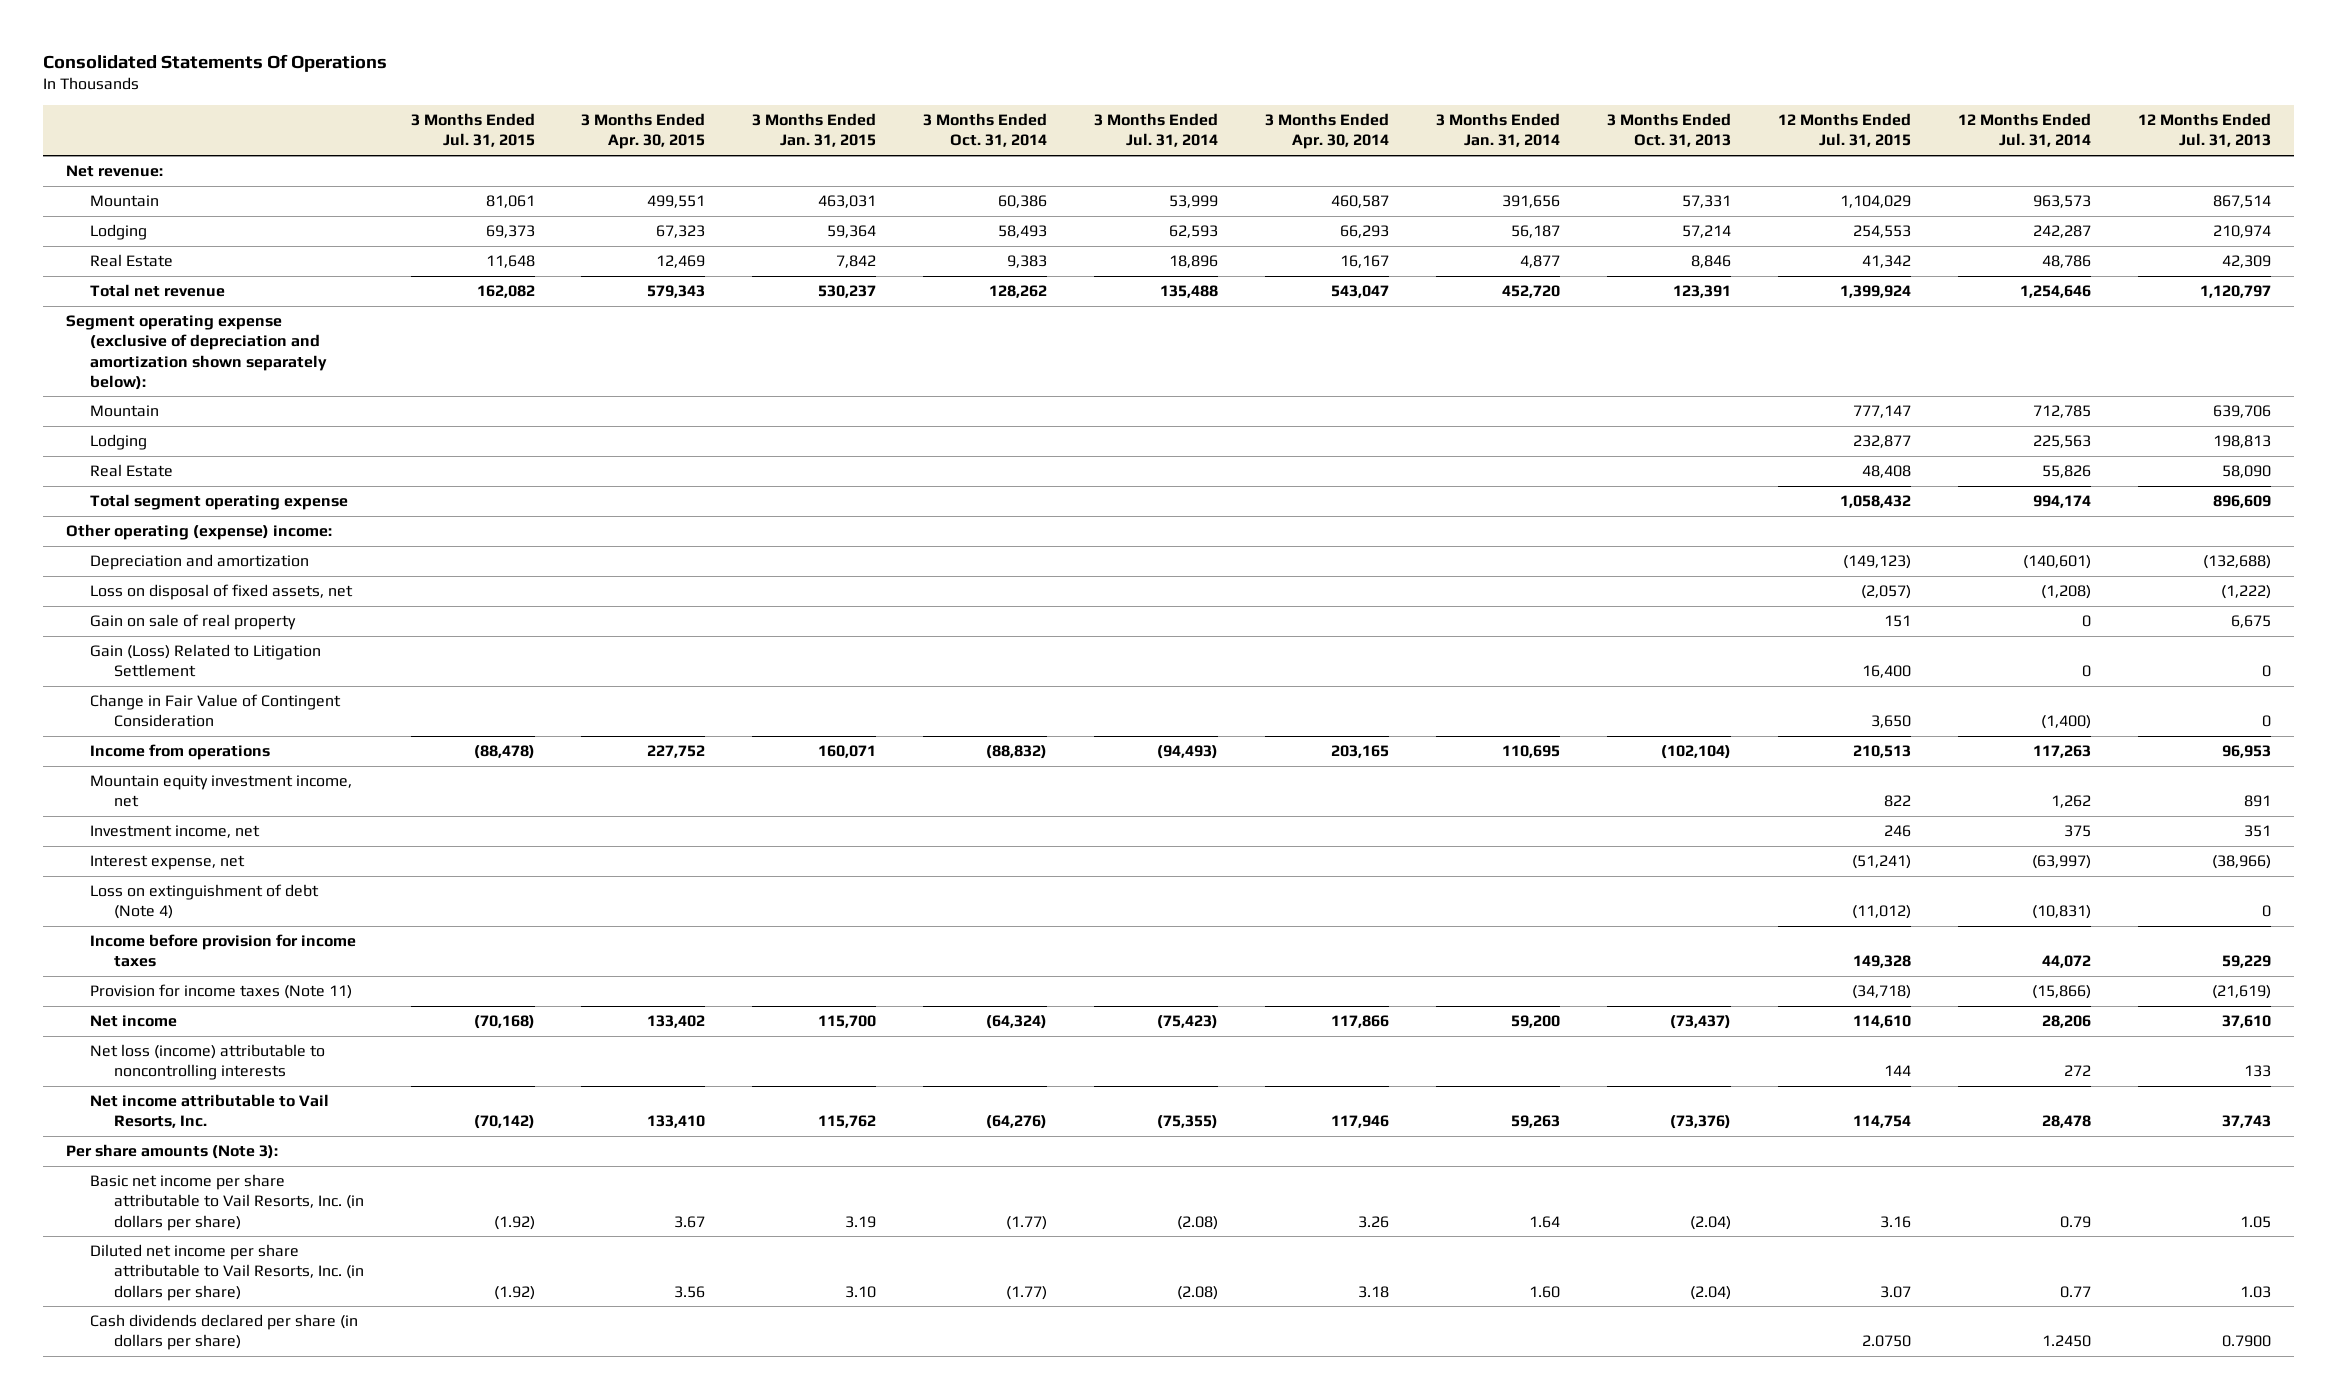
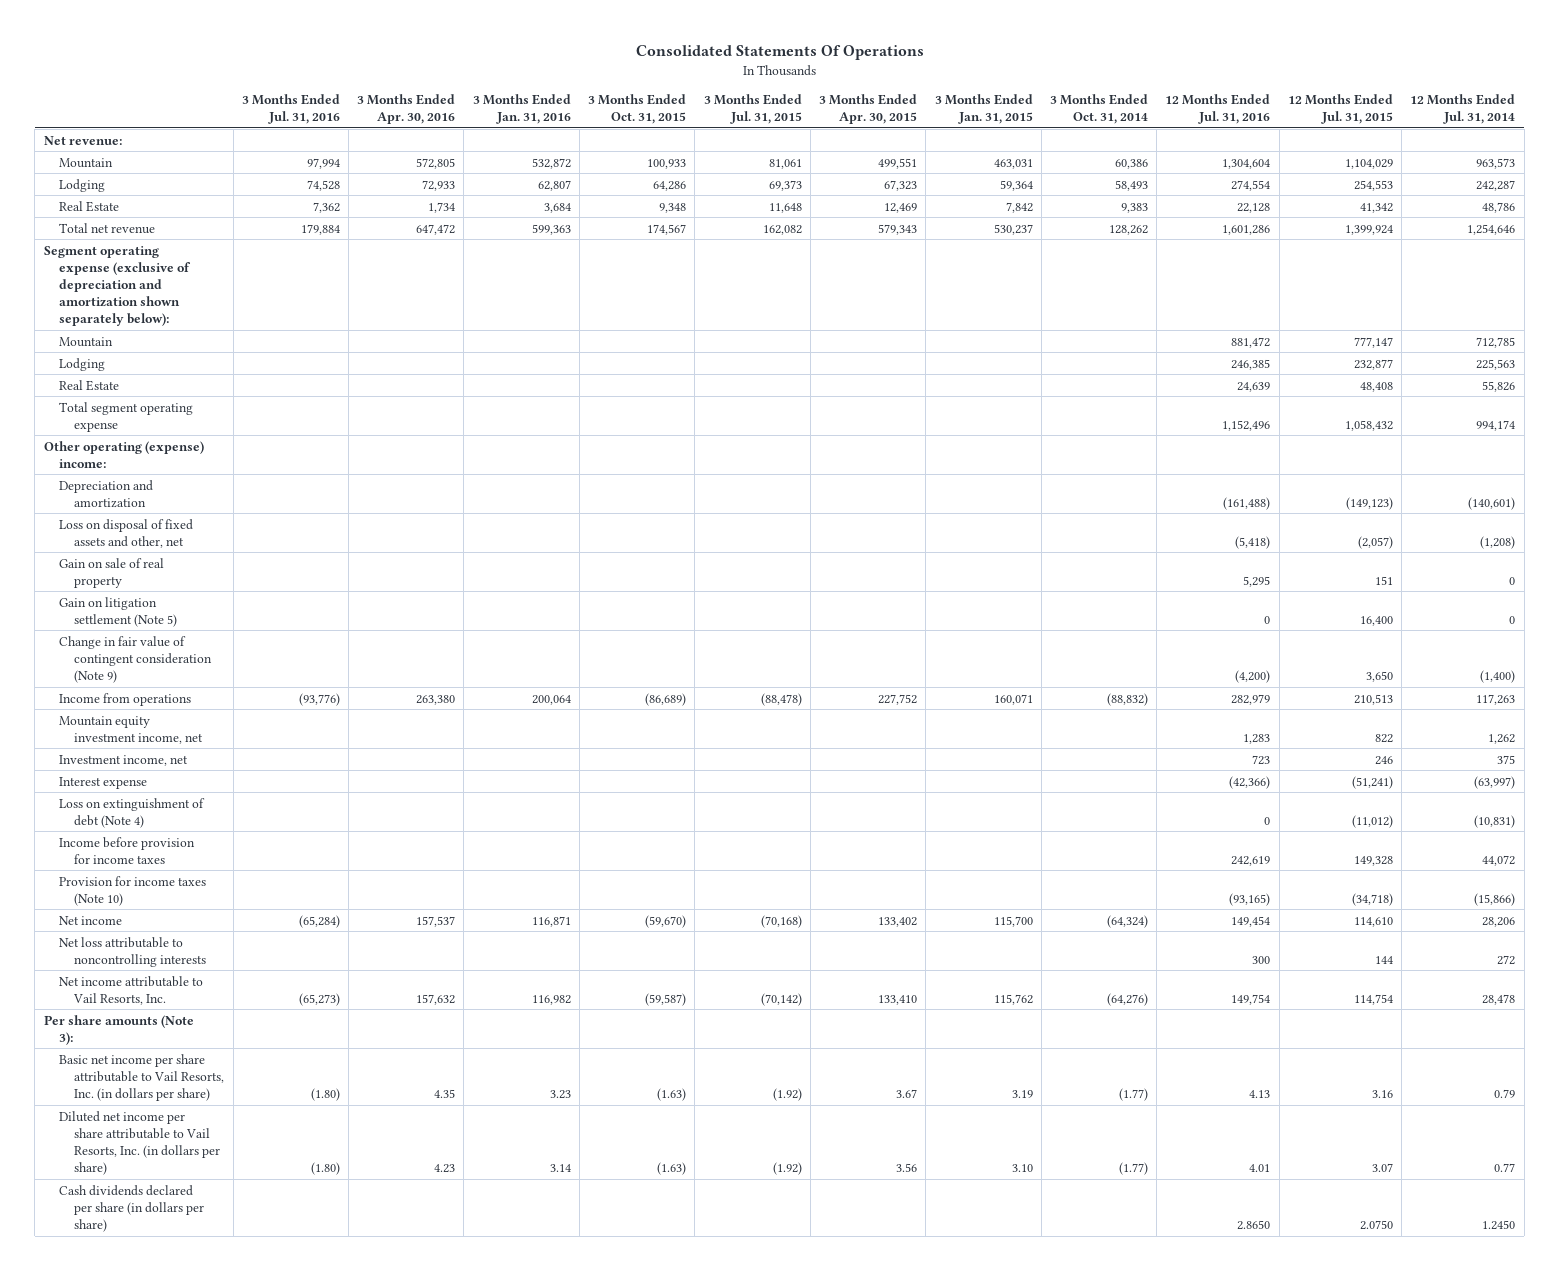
- | 3 Months Ended Jul. 31, 2015 | 3 Months Ended Apr. 30, 2015 | 3 Months Ended Jan. 31, 2015 | 3 Months Ended Oct. 31, 2014 | 3 Months Ended Jul. 31, 2014 | 3 Months Ended Apr. 30, 2014 | 3 Months Ended Jan. 31, 2014 | 3 Months Ended Oct. 31, 2013 | 12 Months Ended Jul. 31, 2015 | 12 Months Ended Jul. 31, 2014 | 12 Months Ended Jul. 31, 2013
+ | 3 Months Ended Jul. 31, 2016 | 3 Months Ended Apr. 30, 2016 | 3 Months Ended Jan. 31, 2016 | 3 Months Ended Oct. 31, 2015 | 3 Months Ended Jul. 31, 2015 | 3 Months Ended Apr. 30, 2015 | 3 Months Ended Jan. 31, 2015 | 3 Months Ended Oct. 31, 2014 | 12 Months Ended Jul. 31, 2016 | 12 Months Ended Jul. 31, 2015 | 12 Months Ended Jul. 31, 2014
- Loss on disposal of fixed assets, net | | | | | | | | | (2,057) | (1,208) | (1,222)
+ Loss on disposal of fixed assets and other, net | | | | | | | | | (5,418) | (2,057) | (1,208)
- Gain (Loss) Related to Litigation Settlement | | | | | | | | | 16,400 | 0 | 0
- Change in Fair Value of Contingent Consideration | | | | | | | | | 3,650 | (1,400) | 0
+ Gain on litigation settlement (Note 5) | | | | | | | | | 0 | 16,400 | 0
+ Change in fair value of contingent consideration (Note 9) | | | | | | | | | (4,200) | 3,650 | (1,400)
- Interest expense, net | | | | | | | | | (51,241) | (63,997) | (38,966)
+ Interest expense | | | | | | | | | (42,366) | (51,241) | (63,997)
- Provision for income taxes (Note 11) | | | | | | | | | (34,718) | (15,866) | (21,619)
+ Provision for income taxes (Note 10) | | | | | | | | | (93,165) | (34,718) | (15,866)
- Net loss (income) attributable to noncontrolling interests | | | | | | | | | 144 | 272 | 133
+ Net loss attributable to noncontrolling interests | | | | | | | | | 300 | 144 | 272

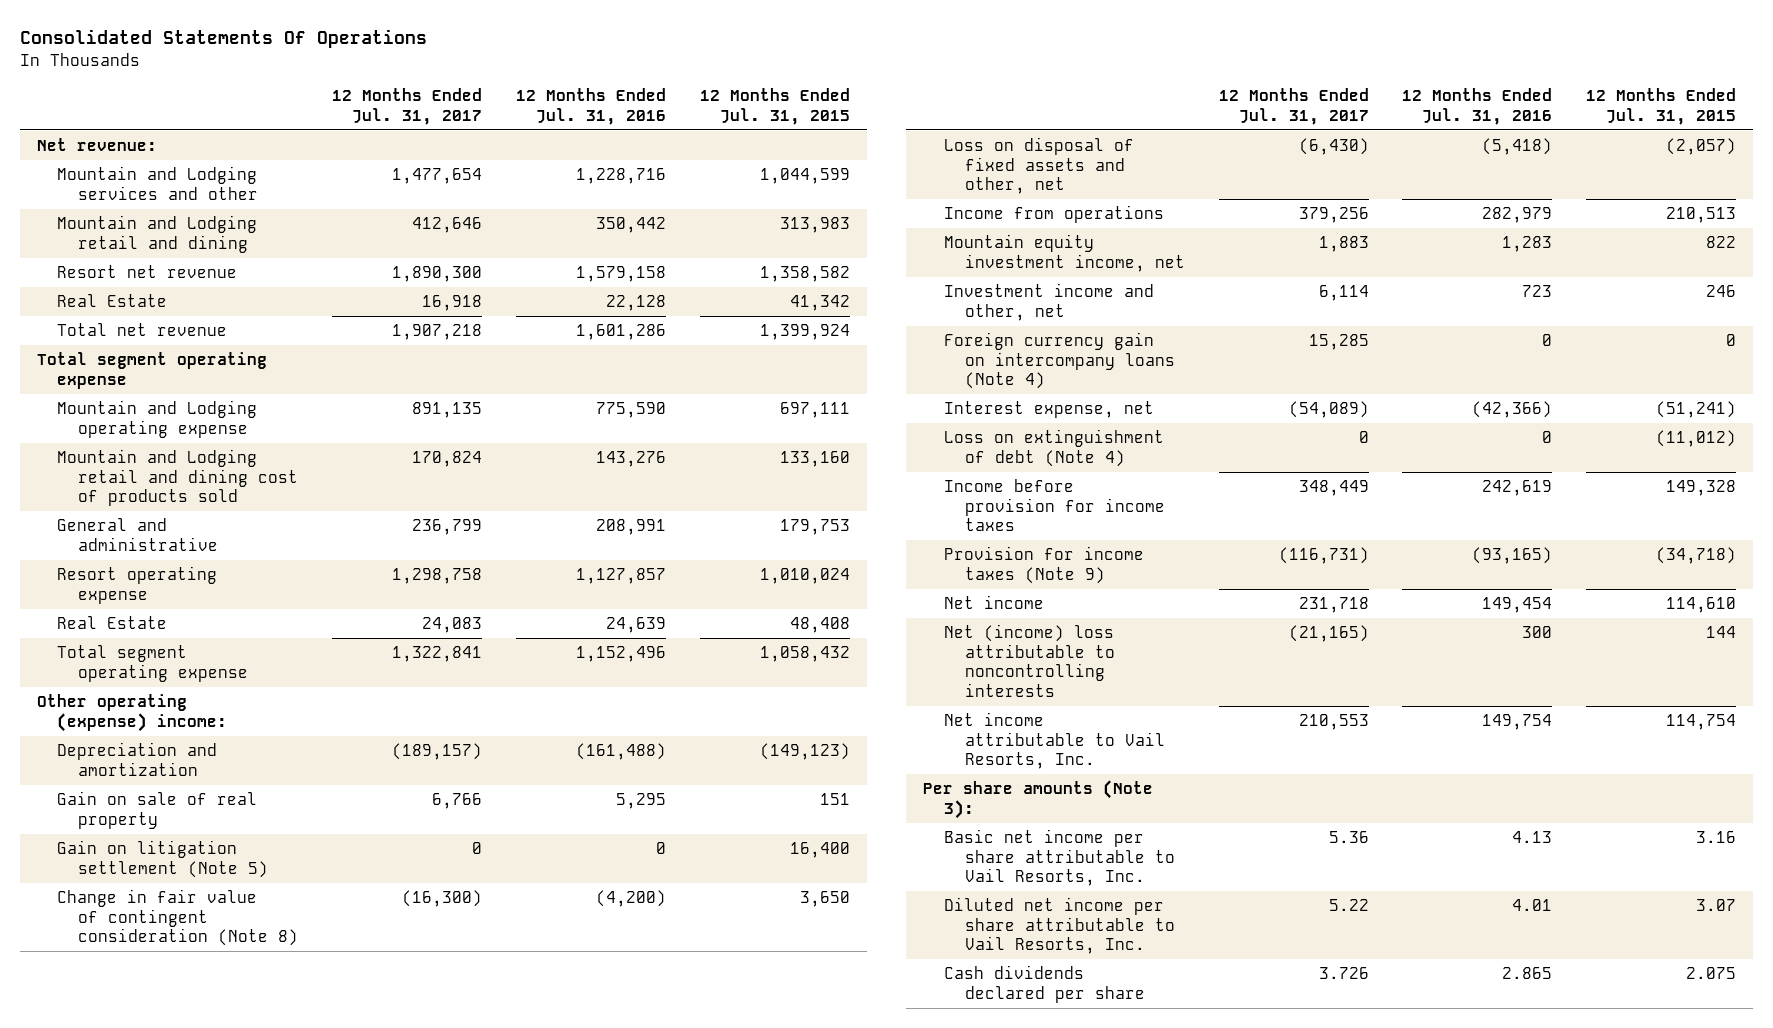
- | 3 Months Ended Jul. 31, 2016 | 3 Months Ended Apr. 30, 2016 | 3 Months Ended Jan. 31, 2016 | 3 Months Ended Oct. 31, 2015 | 3 Months Ended Jul. 31, 2015 | 3 Months Ended Apr. 30, 2015 | 3 Months Ended Jan. 31, 2015 | 3 Months Ended Oct. 31, 2014 | 12 Months Ended Jul. 31, 2016 | 12 Months Ended Jul. 31, 2015 | 12 Months Ended Jul. 31, 2014
+ | 12 Months Ended Jul. 31, 2017 | 12 Months Ended Jul. 31, 2016 | 12 Months Ended Jul. 31, 2015
- Mountain | 97,994 | 572,805 | 532,872 | 100,933 | 81,061 | 499,551 | 463,031 | 60,386 | 1,304,604 | 1,104,029 | 963,573
- Lodging | 74,528 | 72,933 | 62,807 | 64,286 | 69,373 | 67,323 | 59,364 | 58,493 | 274,554 | 254,553 | 242,287
+ Mountain and Lodging services and other | 1,477,654 | 1,228,716 | 1,044,599
+ Mountain and Lodging retail and dining | 412,646 | 350,442 | 313,983
+ Resort net revenue | 1,890,300 | 1,579,158 | 1,358,582
- Segment operating expense (exclusive of depreciation and amortization shown separately below):
- Mountain | | | | | | | | | 881,472 | 777,147 | 712,785
- Lodging | | | | | | | | | 246,385 | 232,877 | 225,563
+ Total segment operating expense
+ Mountain and Lodging operating expense | 891,135 | 775,590 | 697,111
+ Mountain and Lodging retail and dining cost of products sold | 170,824 | 143,276 | 133,160
+ General and administrative | 236,799 | 208,991 | 179,753
+ Resort operating expense | 1,298,758 | 1,127,857 | 1,010,024
- Change in fair value of contingent consideration (Note 9) | | | | | | | | | (4,200) | 3,650 | (1,400)
+ Change in fair value of contingent consideration (Note 8) | (16,300) | (4,200) | 3,650
moved down: Loss on disposal of fixed assets and other, net | (6,430) | (5,418) | (2,057)
- Investment income, net | | | | | | | | | 723 | 246 | 375
- Interest expense | | | | | | | | | (42,366) | (51,241) | (63,997)
+ Investment income and other, net | 6,114 | 723 | 246
+ Foreign currency gain on intercompany loans (Note 4) | 15,285 | 0 | 0
+ Interest expense, net | (54,089) | (42,366) | (51,241)
- Provision for income taxes (Note 10) | | | | | | | | | (93,165) | (34,718) | (15,866)
+ Provision for income taxes (Note 9) | (116,731) | (93,165) | (34,718)
- Net loss attributable to noncontrolling interests | | | | | | | | | 300 | 144 | 272
+ Net (income) loss attributable to noncontrolling interests | (21,165) | 300 | 144
- Basic net income per share attributable to Vail Resorts, Inc. (in dollars per share) | (1.80) | 4.35 | 3.23 | (1.63) | (1.92) | 3.67 | 3.19 | (1.77) | 4.13 | 3.16 | 0.79
- Diluted net income per share attributable to Vail Resorts, Inc. (in dollars per share) | (1.80) | 4.23 | 3.14 | (1.63) | (1.92) | 3.56 | 3.10 | (1.77) | 4.01 | 3.07 | 0.77
- Cash dividends declared per share (in dollars per share) | | | | | | | | | 2.8650 | 2.0750 | 1.2450
+ Basic net income per share attributable to Vail Resorts, Inc. | 5.36 | 4.13 | 3.16
+ Diluted net income per share attributable to Vail Resorts, Inc. | 5.22 | 4.01 | 3.07
+ Cash dividends declared per share | 3.726 | 2.865 | 2.075

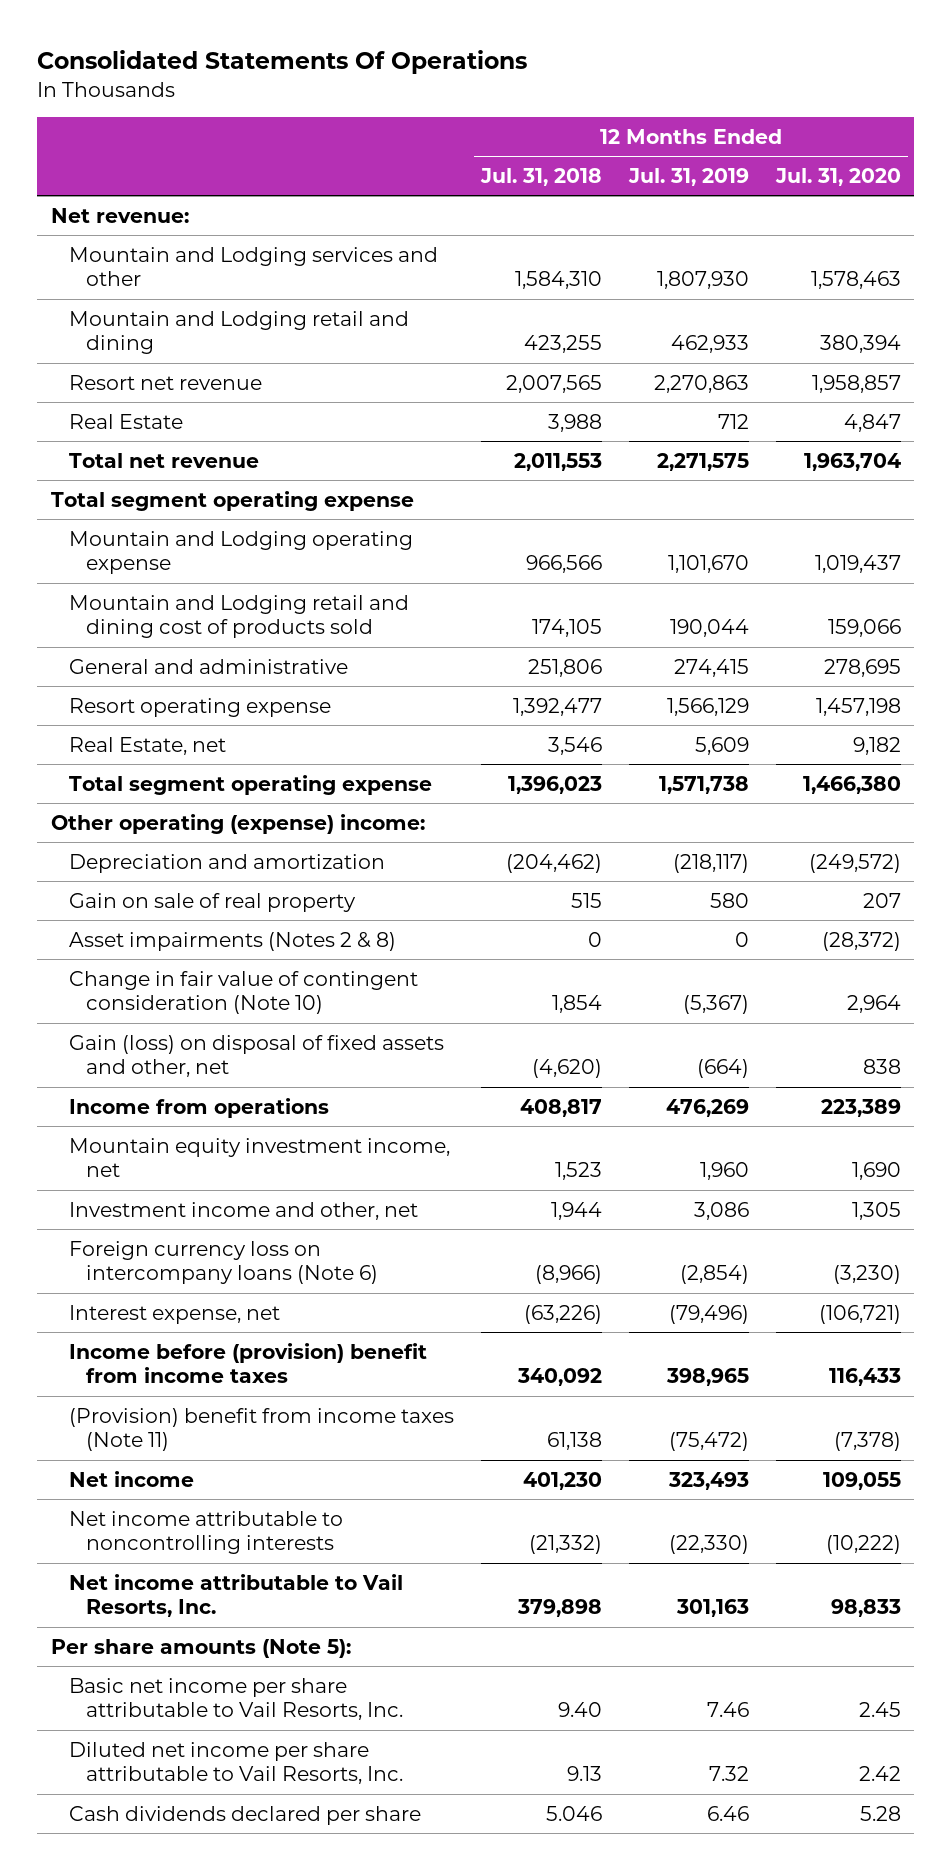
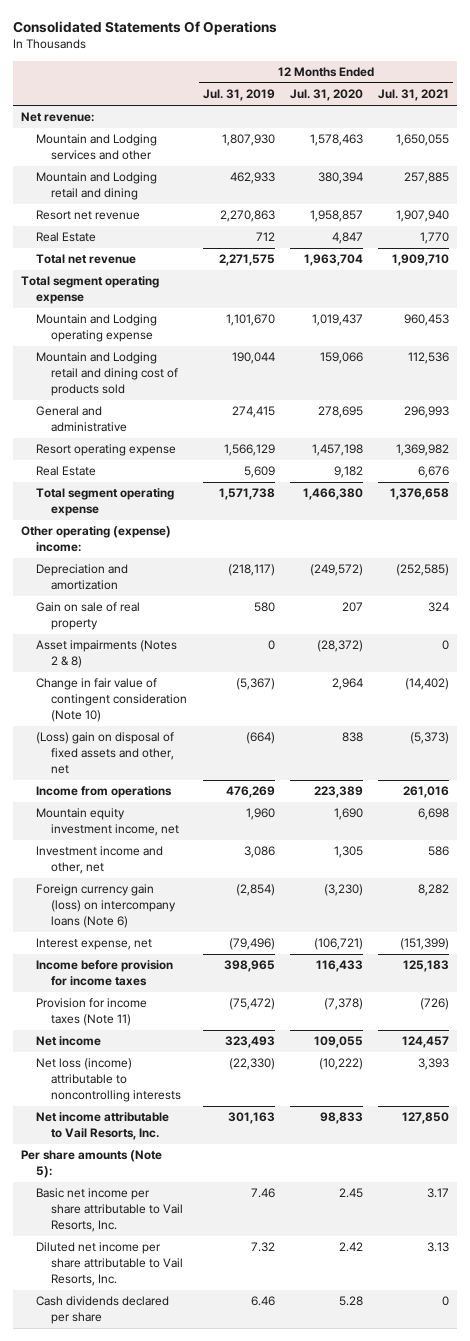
- | 12 Months Ended Jul. 31, 2018 | 12 Months Ended Jul. 31, 2019 | 12 Months Ended Jul. 31, 2020
+ | 12 Months Ended Jul. 31, 2019 | 12 Months Ended Jul. 31, 2020 | 12 Months Ended Jul. 31, 2021
- Real Estate, net | 3,546 | 5,609 | 9,182
+ Real Estate | 5,609 | 9,182 | 6,676
- Gain (loss) on disposal of fixed assets and other, net | (4,620) | (664) | 838
+ (Loss) gain on disposal of fixed assets and other, net | (664) | 838 | (5,373)
- Foreign currency loss on intercompany loans (Note 6) | (8,966) | (2,854) | (3,230)
+ Foreign currency gain (loss) on intercompany loans (Note 6) | (2,854) | (3,230) | 8,282
- Income before (provision) benefit from income taxes | 340,092 | 398,965 | 116,433
- (Provision) benefit from income taxes (Note 11) | 61,138 | (75,472) | (7,378)
+ Income before provision for income taxes | 398,965 | 116,433 | 125,183
+ Provision for income taxes (Note 11) | (75,472) | (7,378) | (726)
- Net income attributable to noncontrolling interests | (21,332) | (22,330) | (10,222)
+ Net loss (income) attributable to noncontrolling interests | (22,330) | (10,222) | 3,393

